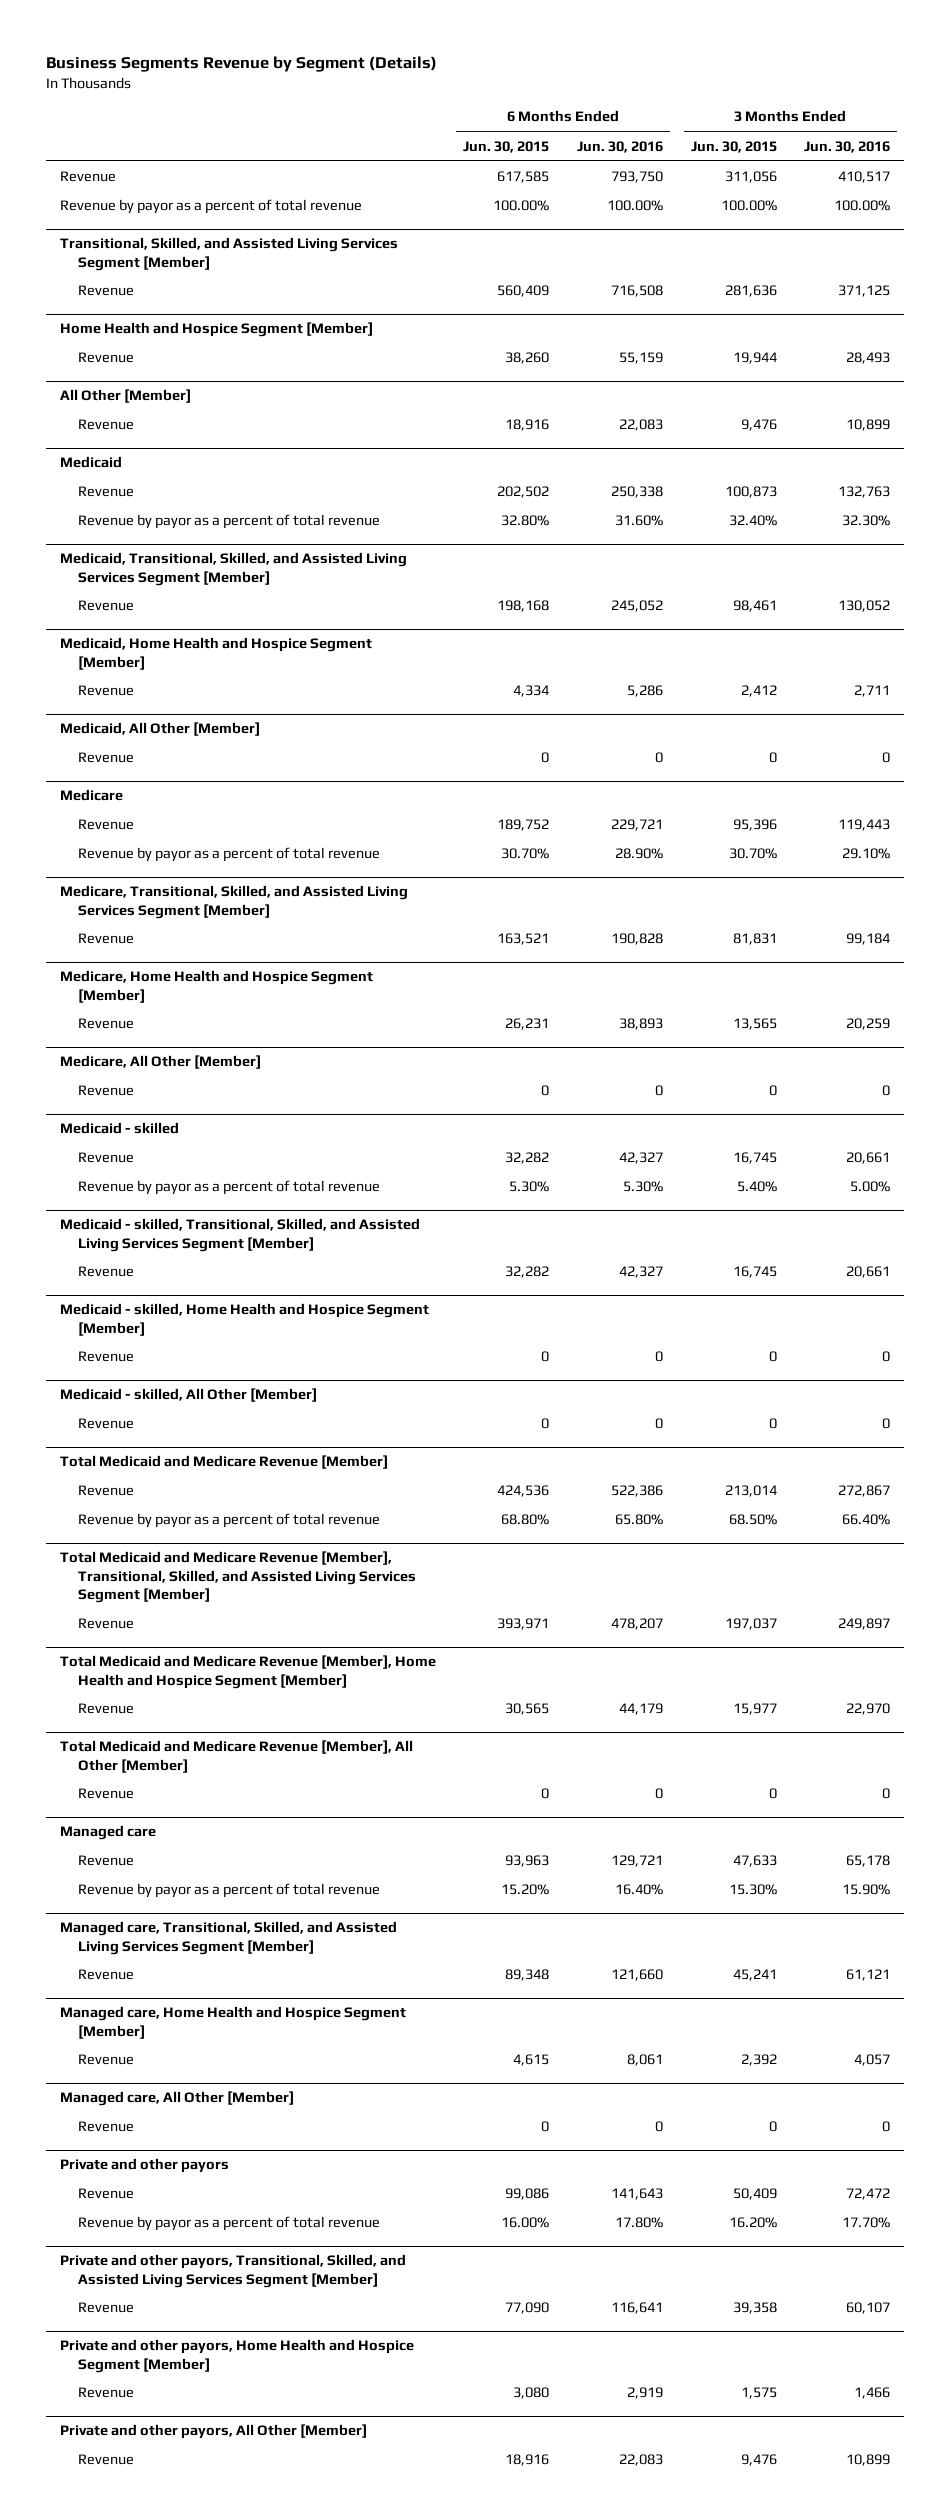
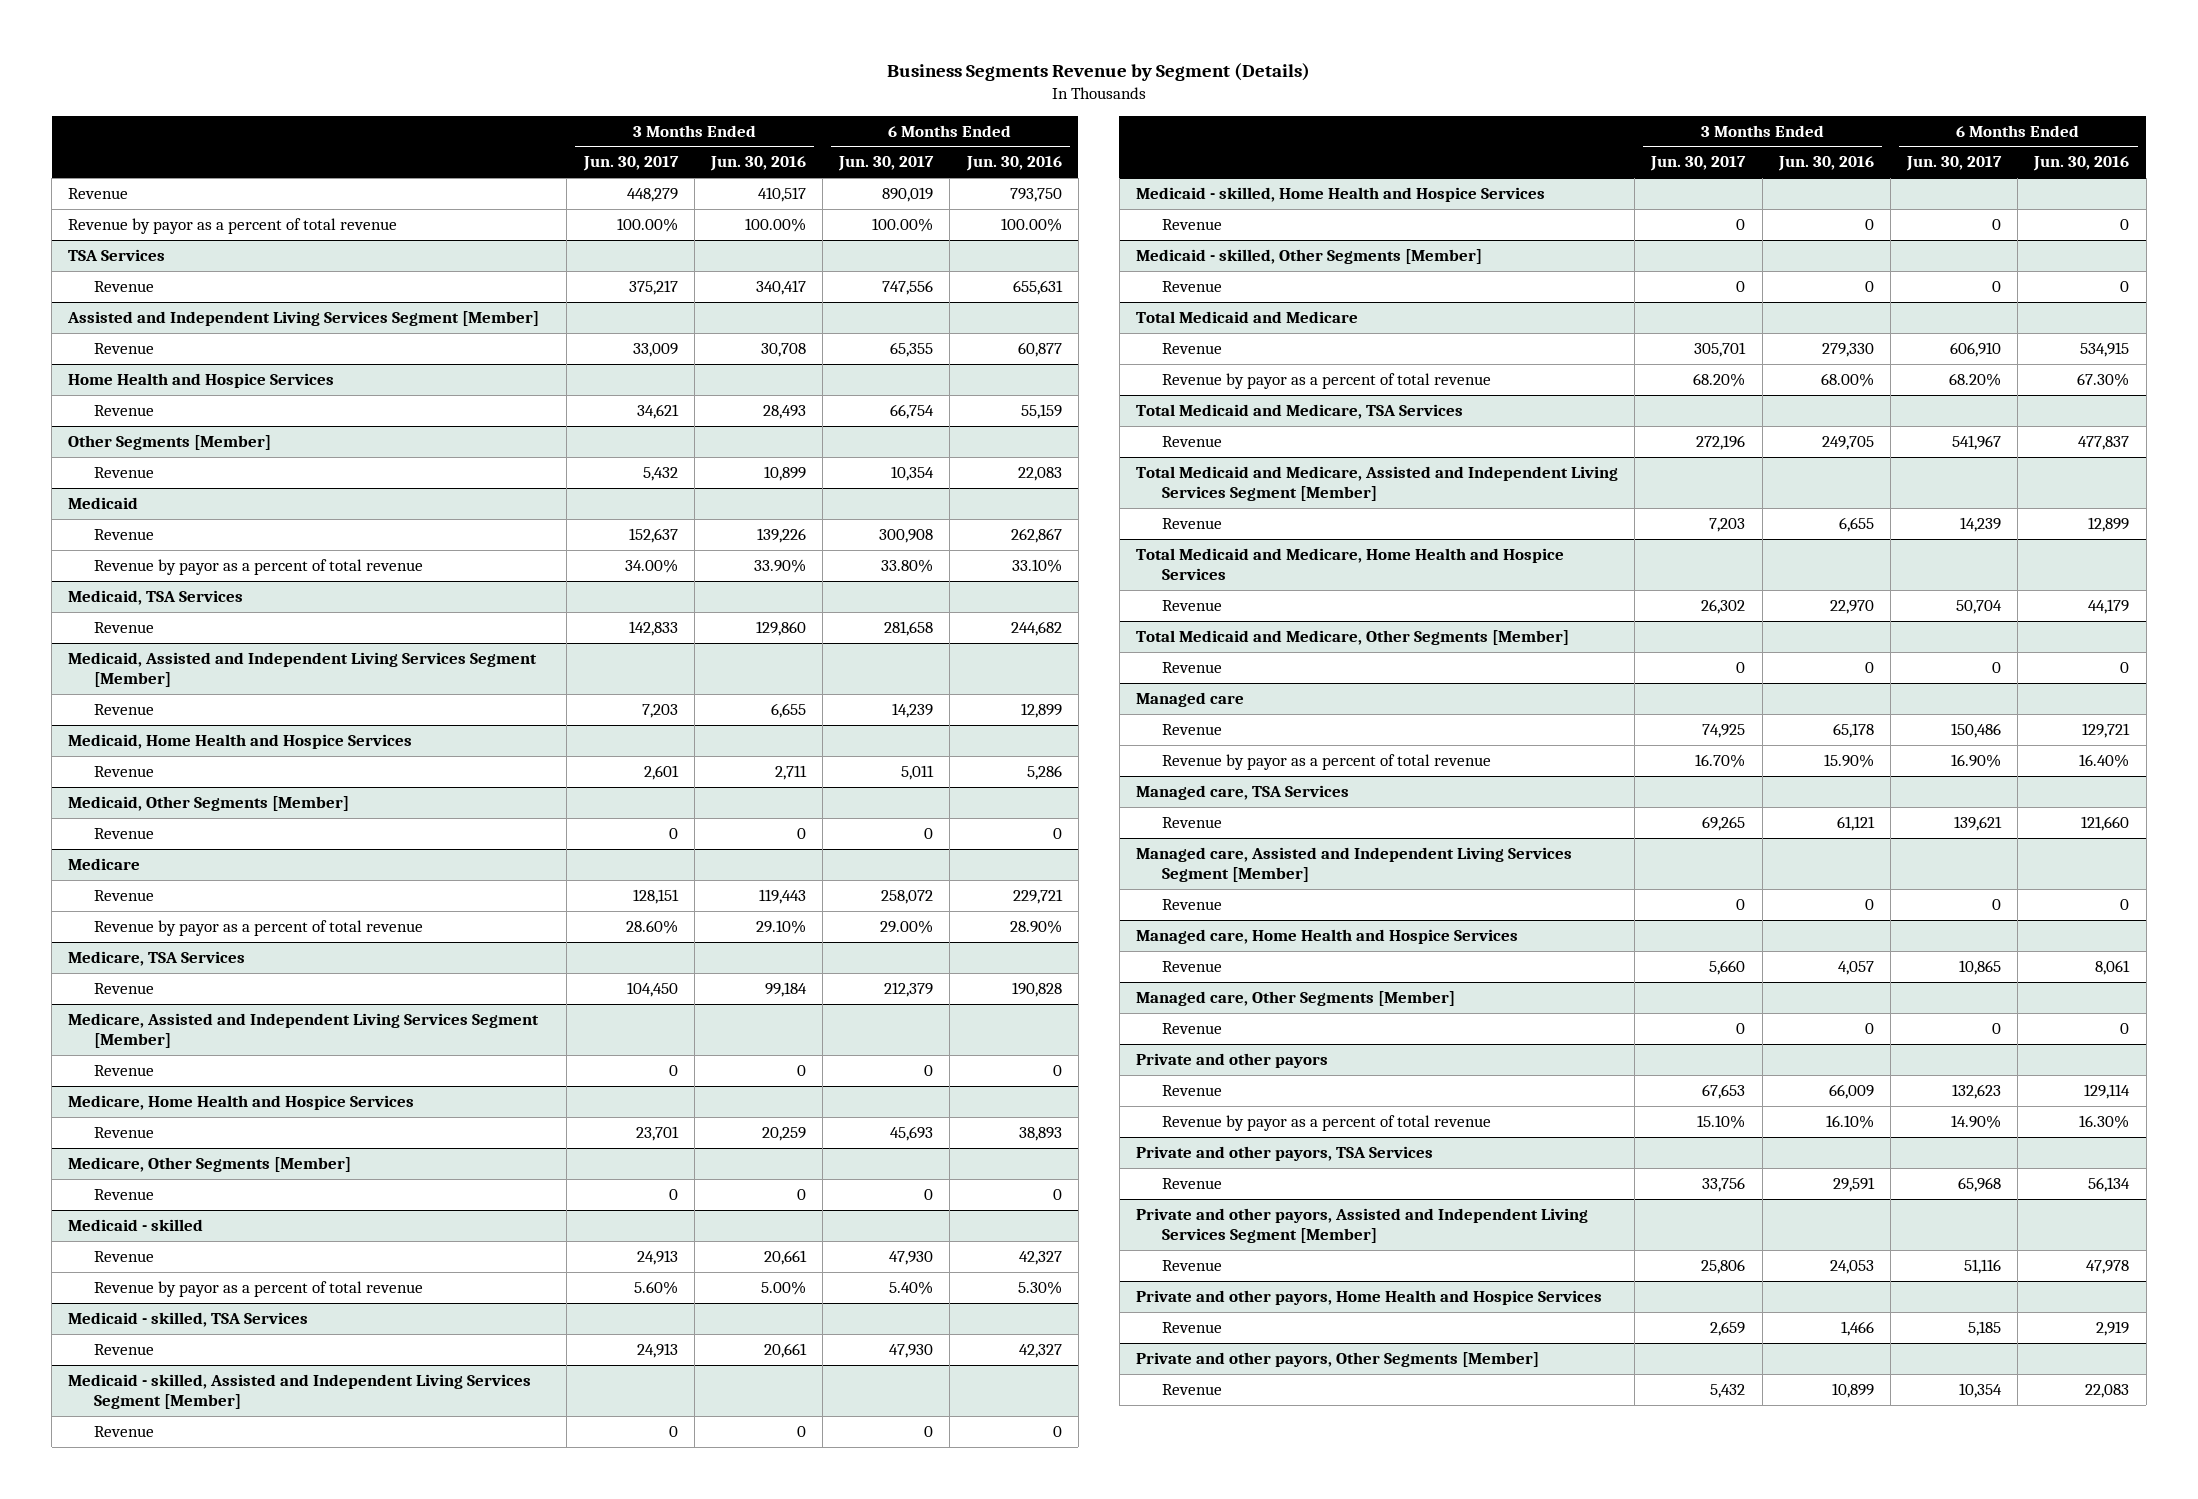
- | 6 Months Ended Jun. 30, 2015 | 6 Months Ended Jun. 30, 2016 | 3 Months Ended Jun. 30, 2015 | 3 Months Ended Jun. 30, 2016
+ | 3 Months Ended Jun. 30, 2017 | 3 Months Ended Jun. 30, 2016 | 6 Months Ended Jun. 30, 2017 | 6 Months Ended Jun. 30, 2016
- Transitional, Skilled, and Assisted Living Services Segment [Member]
- Revenue | 560,409 | 716,508 | 281,636 | 371,125
- Home Health and Hospice Segment [Member]
+ TSA Services
+ Revenue | 375,217 | 340,417 | 747,556 | 655,631
+ Assisted and Independent Living Services Segment [Member]
+ Revenue | 33,009 | 30,708 | 65,355 | 60,877
+ Home Health and Hospice Services
- All Other [Member]
+ Other Segments [Member]
@ Medicaid
- Revenue | 202,502 | 250,338 | 100,873 | 132,763
- Revenue by payor as a percent of total revenue | 32.80% | 31.60% | 32.40% | 32.30%
- Medicaid, Transitional, Skilled, and Assisted Living Services Segment [Member]
- Revenue | 198,168 | 245,052 | 98,461 | 130,052
- Medicaid, Home Health and Hospice Segment [Member]
@ Medicaid
+ Revenue | 152,637 | 139,226 | 300,908 | 262,867
+ Revenue by payor as a percent of total revenue | 34.00% | 33.90% | 33.80% | 33.10%
+ Medicaid, TSA Services
+ Revenue | 142,833 | 129,860 | 281,658 | 244,682
+ Medicaid, Assisted and Independent Living Services Segment [Member]
+ Revenue | 7,203 | 6,655 | 14,239 | 12,899
+ Medicaid, Home Health and Hospice Services
- Medicaid, All Other [Member]
+ Medicaid, Other Segments [Member]
- Medicare, Transitional, Skilled, and Assisted Living Services Segment [Member]
+ Medicare, TSA Services
- Medicare, Home Health and Hospice Segment [Member]
+ Medicare, Assisted and Independent Living Services Segment [Member]
+ Revenue | 0 | 0 | 0 | 0
+ Medicare, Home Health and Hospice Services
- Medicare, All Other [Member]
+ Medicare, Other Segments [Member]
- Medicaid - skilled, Transitional, Skilled, and Assisted Living Services Segment [Member]
+ Medicaid - skilled, TSA Services
- Medicaid - skilled, Home Health and Hospice Segment [Member]
+ Medicaid - skilled, Assisted and Independent Living Services Segment [Member]
- Medicaid - skilled, All Other [Member]
+ Medicaid - skilled, Home Health and Hospice Services
- Total Medicaid and Medicare Revenue [Member]
- Revenue | 424,536 | 522,386 | 213,014 | 272,867
- Revenue by payor as a percent of total revenue | 68.80% | 65.80% | 68.50% | 66.40%
- Total Medicaid and Medicare Revenue [Member], Transitional, Skilled, and Assisted Living Services Segment [Member]
- Revenue | 393,971 | 478,207 | 197,037 | 249,897
- Total Medicaid and Medicare Revenue [Member], Home Health and Hospice Segment [Member]
+ Medicaid - skilled, Other Segments [Member]
+ Revenue | 0 | 0 | 0 | 0
+ Total Medicaid and Medicare
+ Revenue | 305,701 | 279,330 | 606,910 | 534,915
+ Revenue by payor as a percent of total revenue | 68.20% | 68.00% | 68.20% | 67.30%
+ Total Medicaid and Medicare, TSA Services
+ Revenue | 272,196 | 249,705 | 541,967 | 477,837
+ Total Medicaid and Medicare, Assisted and Independent Living Services Segment [Member]
+ Revenue | 7,203 | 6,655 | 14,239 | 12,899
+ Total Medicaid and Medicare, Home Health and Hospice Services
- Total Medicaid and Medicare Revenue [Member], All Other [Member]
+ Total Medicaid and Medicare, Other Segments [Member]
- Managed care, Transitional, Skilled, and Assisted Living Services Segment [Member]
+ Managed care, TSA Services
- Managed care, Home Health and Hospice Segment [Member]
+ Managed care, Assisted and Independent Living Services Segment [Member]
+ Revenue | 0 | 0 | 0 | 0
+ Managed care, Home Health and Hospice Services
- Managed care, All Other [Member]
+ Managed care, Other Segments [Member]
@ Private and other payors
- Revenue | 99,086 | 141,643 | 50,409 | 72,472
- Revenue by payor as a percent of total revenue | 16.00% | 17.80% | 16.20% | 17.70%
- Private and other payors, Transitional, Skilled, and Assisted Living Services Segment [Member]
- Revenue | 77,090 | 116,641 | 39,358 | 60,107
- Private and other payors, Home Health and Hospice Segment [Member]
@ Private and other payors
+ Revenue | 67,653 | 66,009 | 132,623 | 129,114
+ Revenue by payor as a percent of total revenue | 15.10% | 16.10% | 14.90% | 16.30%
+ Private and other payors, TSA Services
+ Revenue | 33,756 | 29,591 | 65,968 | 56,134
+ Private and other payors, Assisted and Independent Living Services Segment [Member]
+ Revenue | 25,806 | 24,053 | 51,116 | 47,978
+ Private and other payors, Home Health and Hospice Services
- Private and other payors, All Other [Member]
+ Private and other payors, Other Segments [Member]

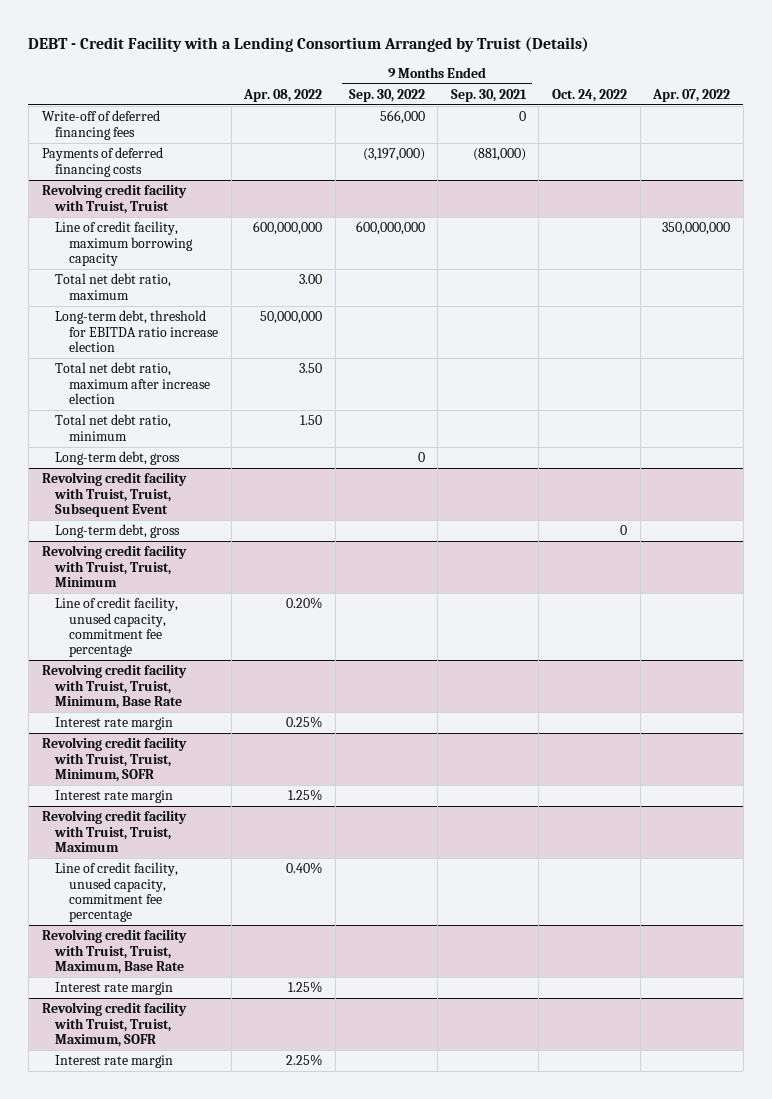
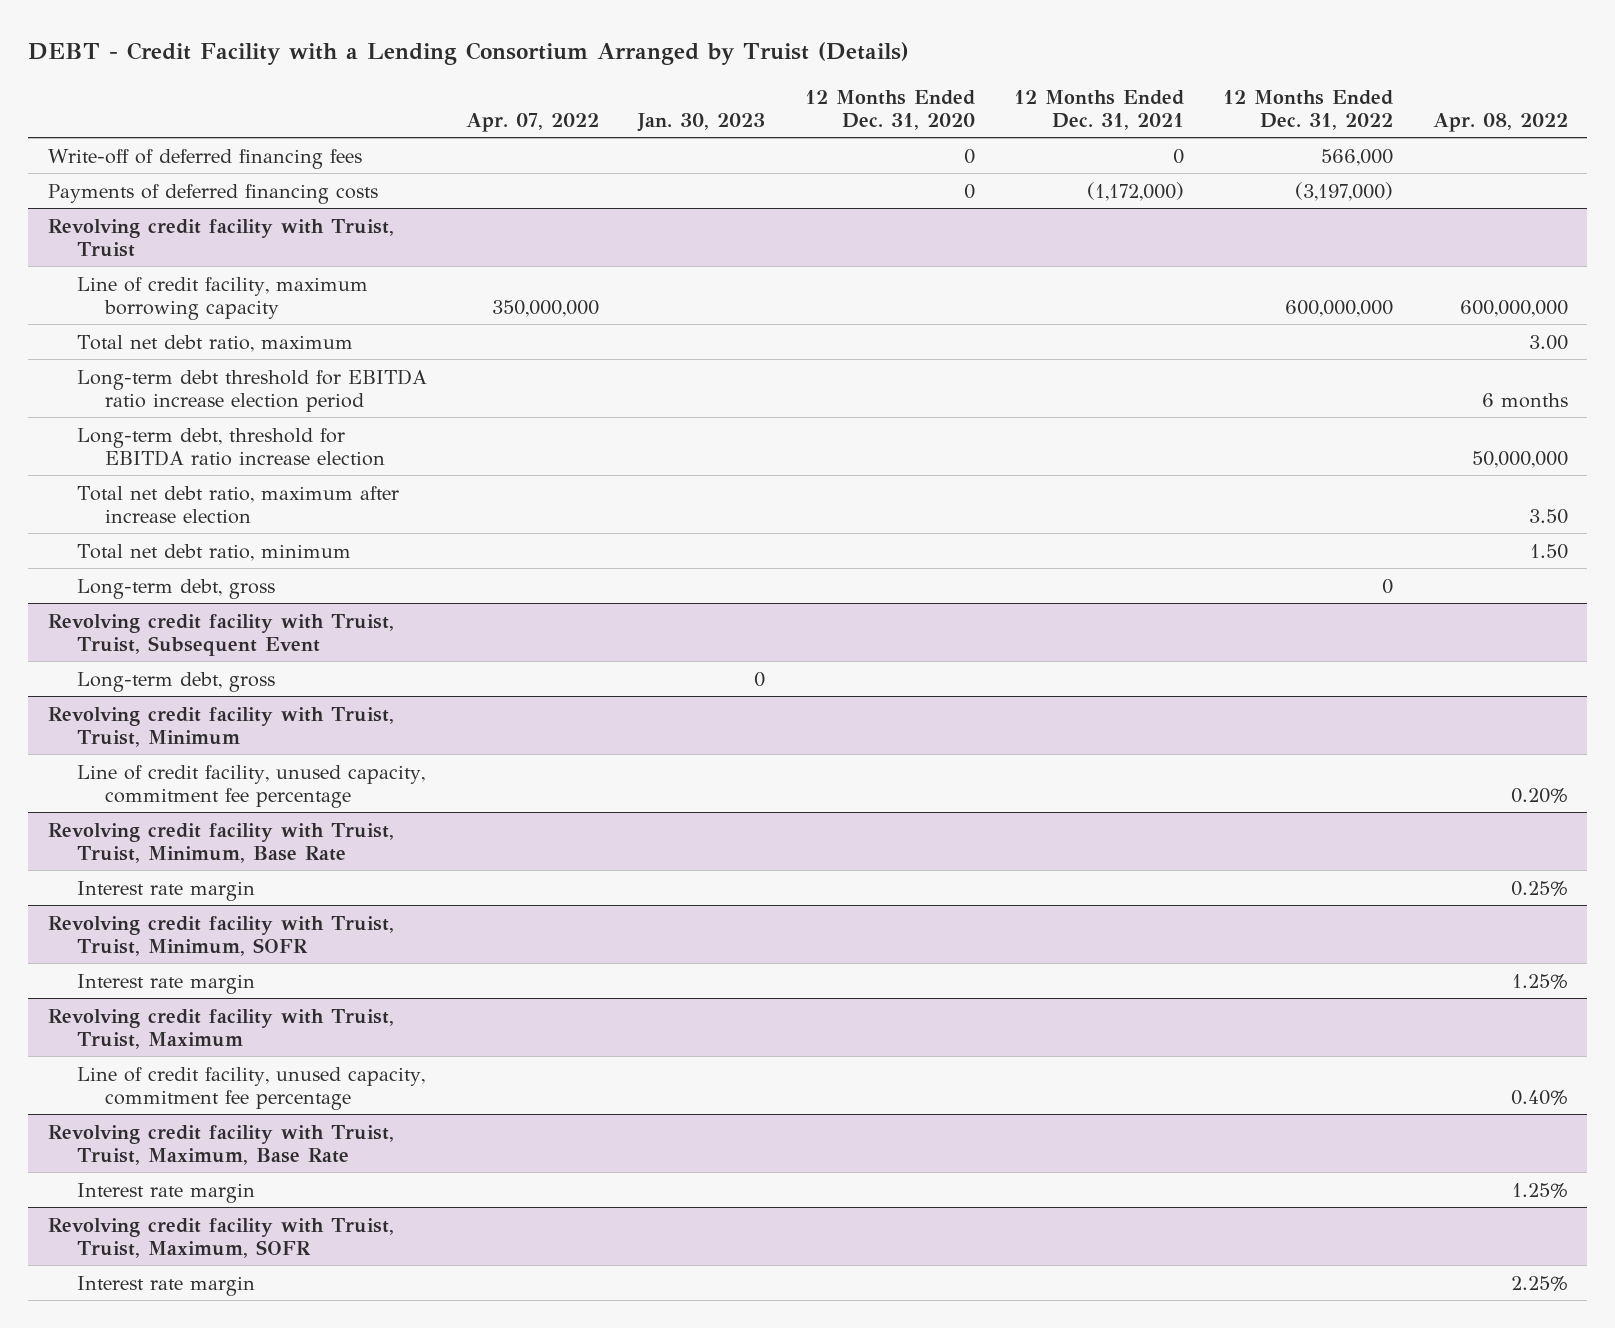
- | Apr. 08, 2022 | 9 Months Ended Sep. 30, 2022 | 9 Months Ended Sep. 30, 2021 | Oct. 24, 2022 | Apr. 07, 2022
+ | Apr. 07, 2022 | Jan. 30, 2023 | 12 Months Ended Dec. 31, 2020 | 12 Months Ended Dec. 31, 2021 | 12 Months Ended Dec. 31, 2022 | Apr. 08, 2022
@ Revolving credit facility with Truist, Truist
+ Long-term debt threshold for EBITDA ratio increase election period | | | | | | 6 months

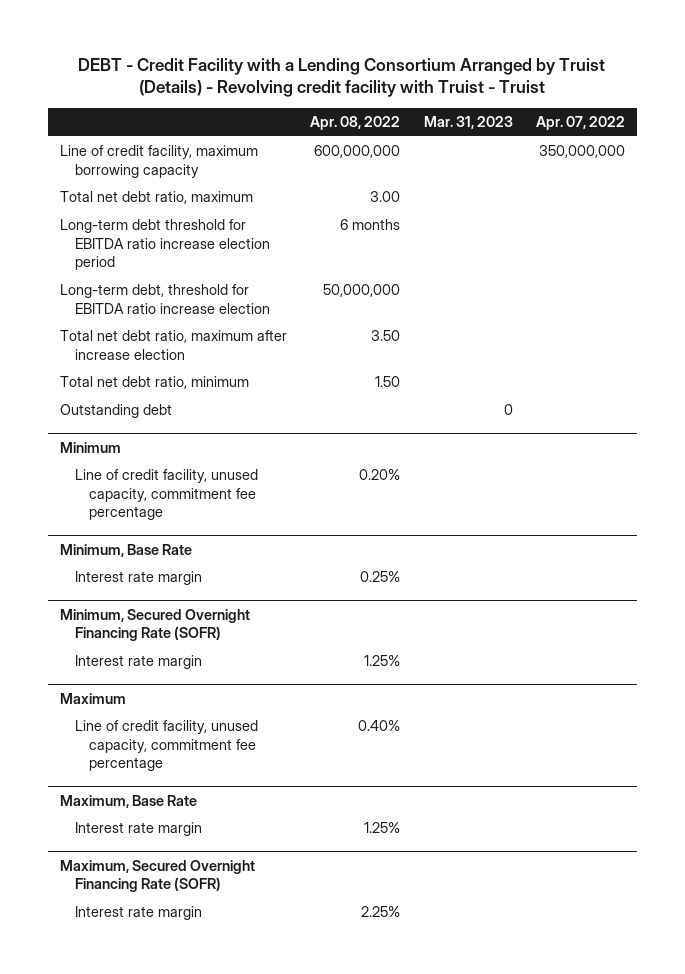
- DEBT - Credit Facility with a Lending Consortium Arranged by Truist (Details)
+ DEBT - Credit Facility with a Lending Consortium Arranged by Truist (Details) - Revolving credit facility with Truist - Truist
- | Apr. 07, 2022 | Jan. 30, 2023 | 12 Months Ended Dec. 31, 2020 | 12 Months Ended Dec. 31, 2021 | 12 Months Ended Dec. 31, 2022 | Apr. 08, 2022
+ | Apr. 08, 2022 | Mar. 31, 2023 | Apr. 07, 2022
- Write-off of deferred financing fees | | | 0 | 0 | 566,000 |
- Payments of deferred financing costs | | | 0 | (1,172,000) | (3,197,000) |
- Revolving credit facility with Truist, Truist
- Long-term debt, gross | | | | | 0 |
- Revolving credit facility with Truist, Truist, Subsequent Event
- Long-term debt, gross | | 0 | | | |
- Revolving credit facility with Truist, Truist, Minimum
+ Outstanding debt | | 0 |
+ Minimum
- Revolving credit facility with Truist, Truist, Minimum, Base Rate
+ Minimum, Base Rate
- Revolving credit facility with Truist, Truist, Minimum, SOFR
+ Minimum, Secured Overnight Financing Rate (SOFR)
- Revolving credit facility with Truist, Truist, Maximum
+ Maximum
- Revolving credit facility with Truist, Truist, Maximum, Base Rate
+ Maximum, Base Rate
- Revolving credit facility with Truist, Truist, Maximum, SOFR
+ Maximum, Secured Overnight Financing Rate (SOFR)

